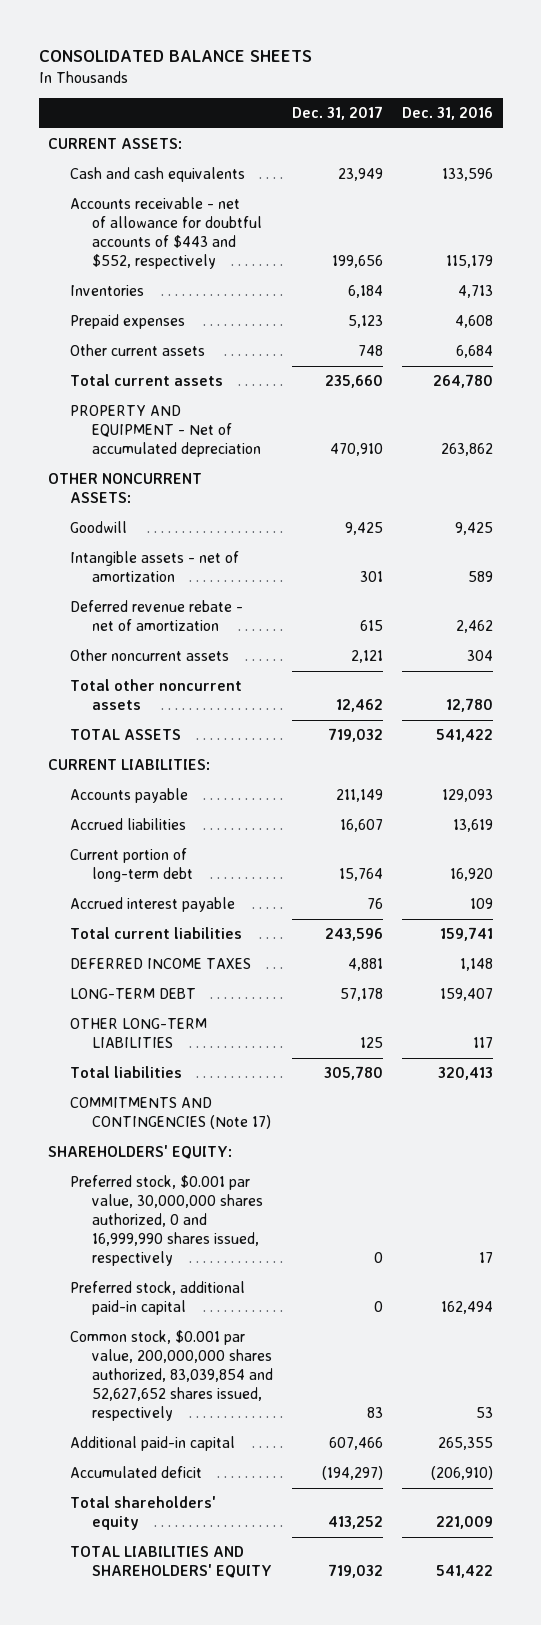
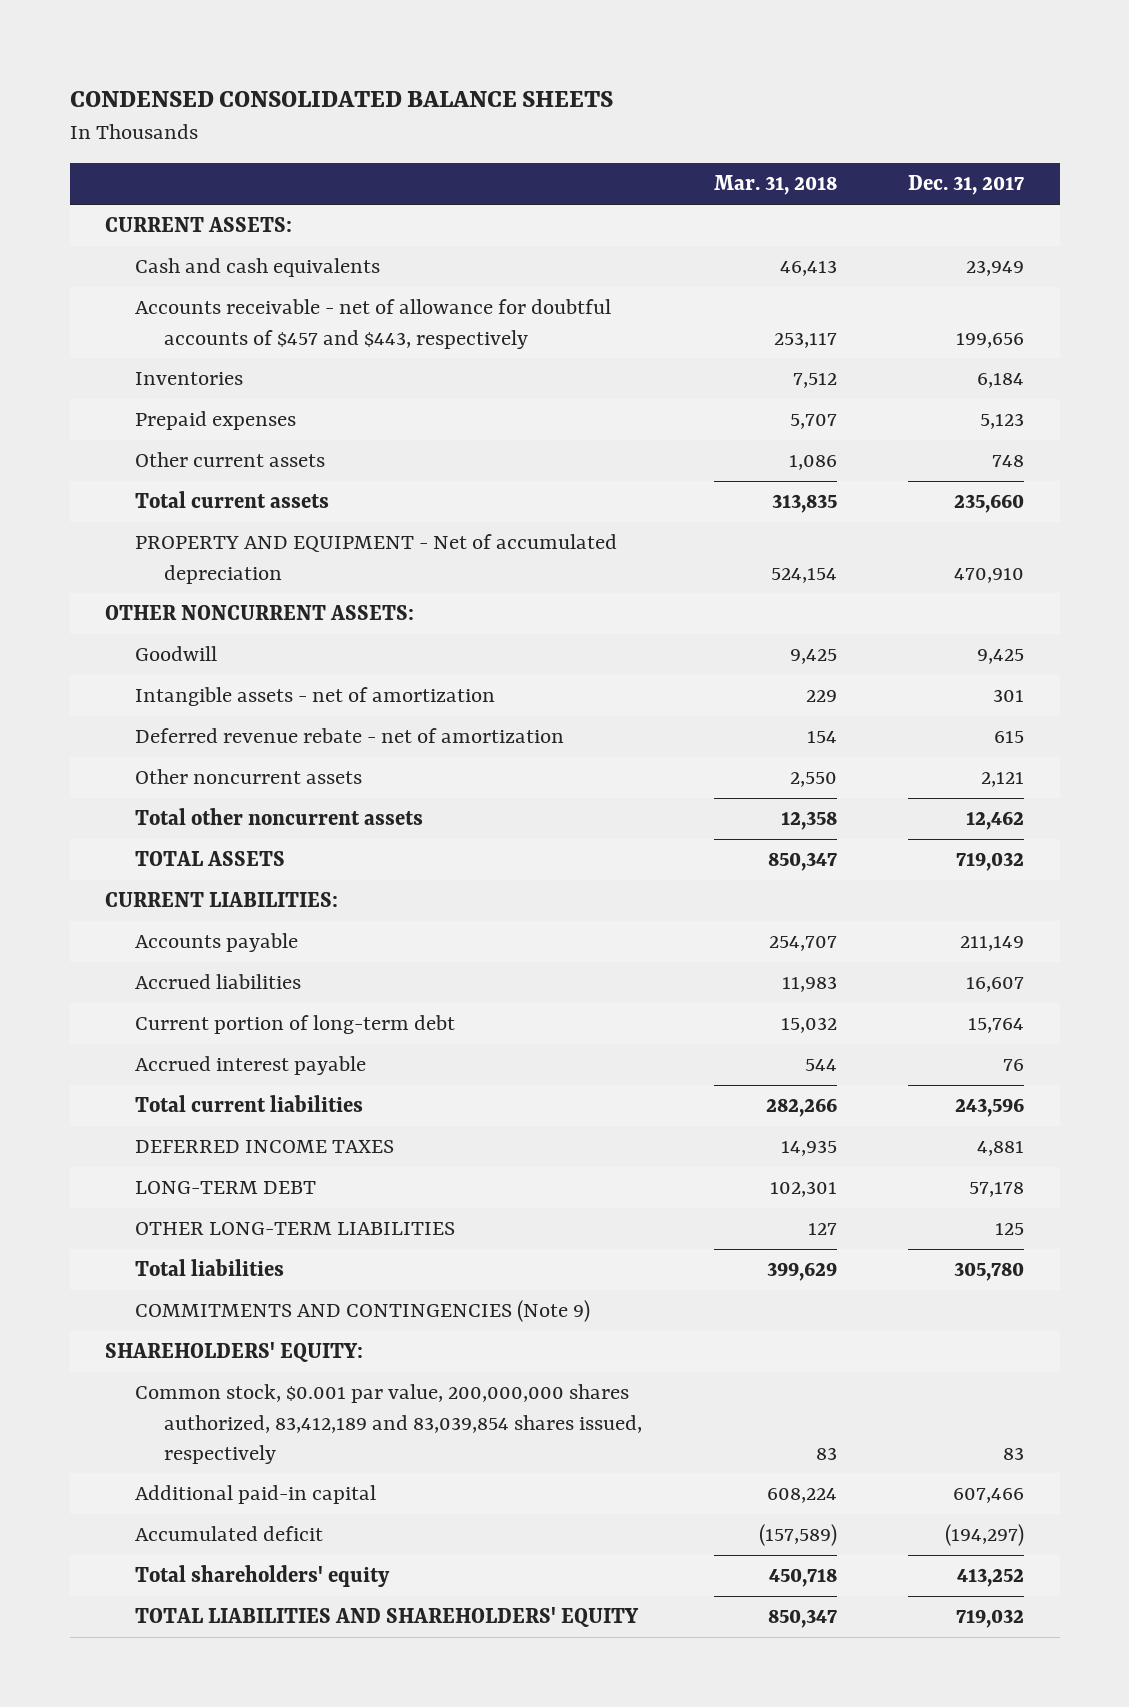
- CONSOLIDATED BALANCE SHEETS
+ CONDENSED CONSOLIDATED BALANCE SHEETS
- | Dec. 31, 2017 | Dec. 31, 2016
+ | Mar. 31, 2018 | Dec. 31, 2017
- Accounts receivable - net of allowance for doubtful accounts of $443 and $552, respectively | 199,656 | 115,179
+ Accounts receivable - net of allowance for doubtful accounts of $457 and $443, respectively | 253,117 | 199,656
- COMMITMENTS AND CONTINGENCIES (Note 17)
+ COMMITMENTS AND CONTINGENCIES (Note 9)
- Preferred stock, $0.001 par value, 30,000,000 shares authorized, 0 and 16,999,990 shares issued, respectively | 0 | 17
- Preferred stock, additional paid-in capital | 0 | 162,494
- Common stock, $0.001 par value, 200,000,000 shares authorized, 83,039,854 and 52,627,652 shares issued, respectively | 83 | 53
+ Common stock, $0.001 par value, 200,000,000 shares authorized, 83,412,189 and 83,039,854 shares issued, respectively | 83 | 83

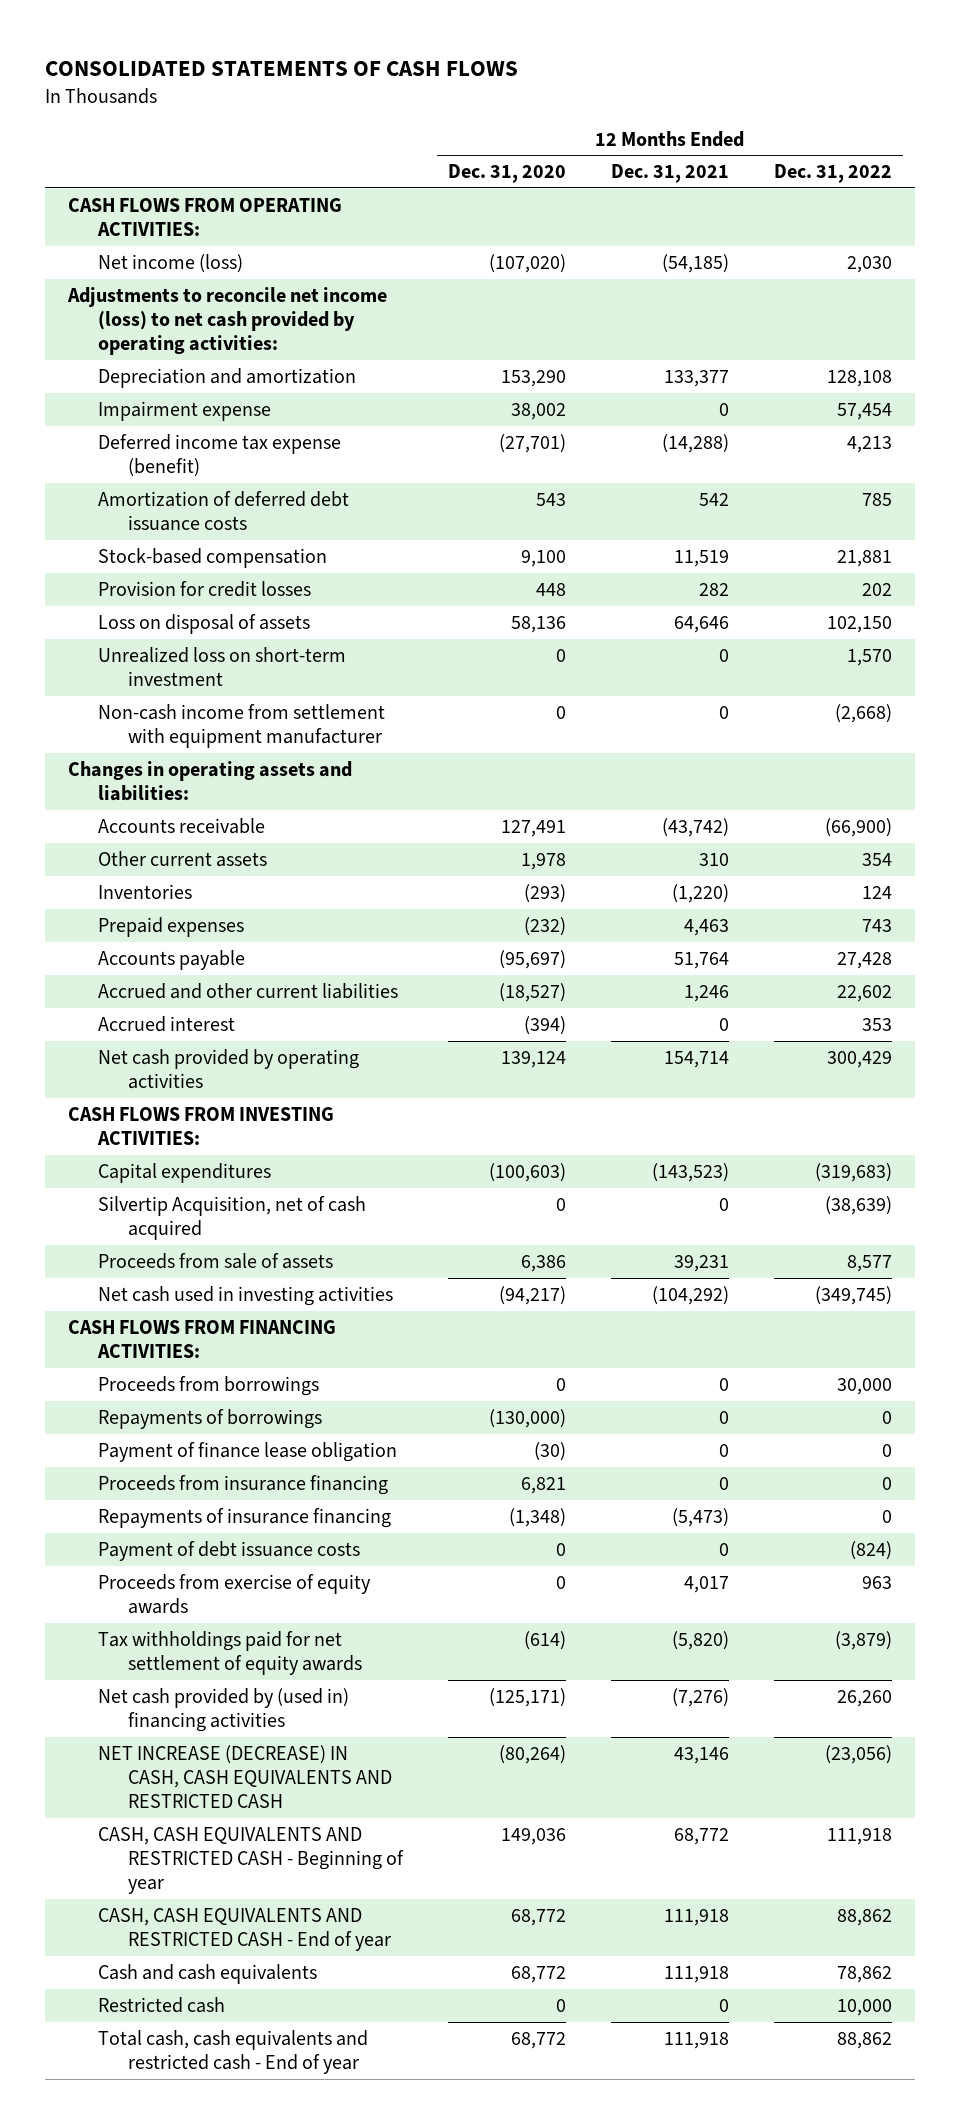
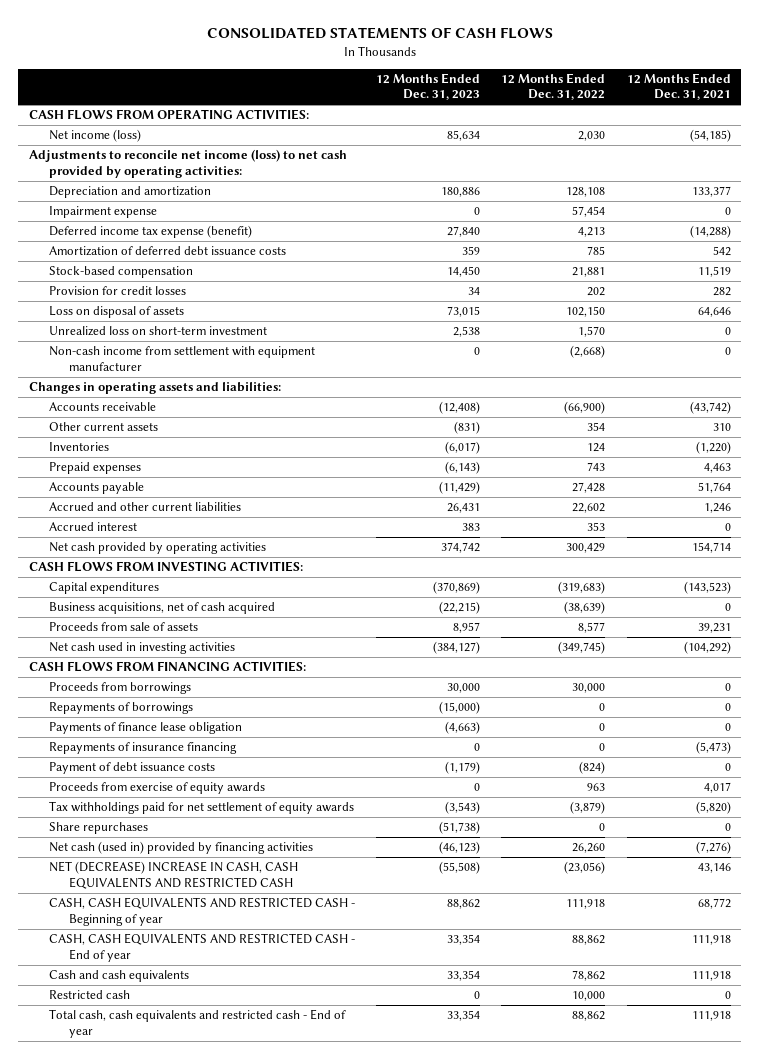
- | 12 Months Ended Dec. 31, 2020 | 12 Months Ended Dec. 31, 2021 | 12 Months Ended Dec. 31, 2022
+ | 12 Months Ended Dec. 31, 2023 | 12 Months Ended Dec. 31, 2022 | 12 Months Ended Dec. 31, 2021
- Silvertip Acquisition, net of cash acquired | 0 | 0 | (38,639)
+ Business acquisitions, net of cash acquired | (22,215) | (38,639) | 0
- Payment of finance lease obligation | (30) | 0 | 0
- Proceeds from insurance financing | 6,821 | 0 | 0
+ Payments of finance lease obligation | (4,663) | 0 | 0
- Net cash provided by (used in) financing activities | (125,171) | (7,276) | 26,260
- NET INCREASE (DECREASE) IN CASH, CASH EQUIVALENTS AND RESTRICTED CASH | (80,264) | 43,146 | (23,056)
+ Share repurchases | (51,738) | 0 | 0
+ Net cash (used in) provided by financing activities | (46,123) | 26,260 | (7,276)
+ NET (DECREASE) INCREASE IN CASH, CASH EQUIVALENTS AND RESTRICTED CASH | (55,508) | (23,056) | 43,146

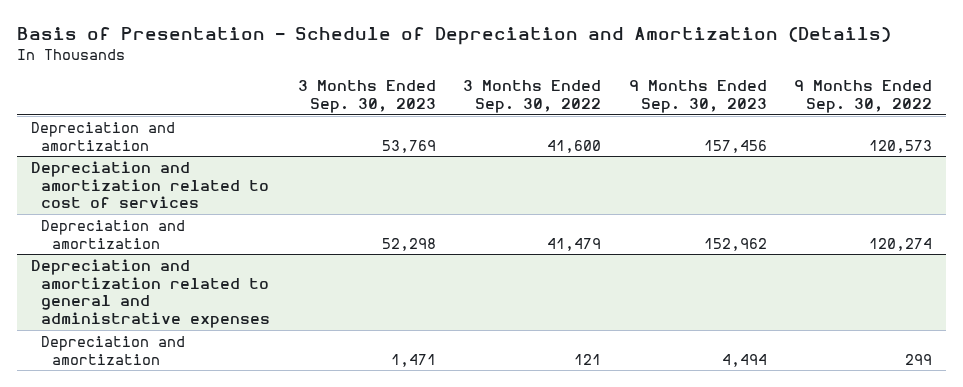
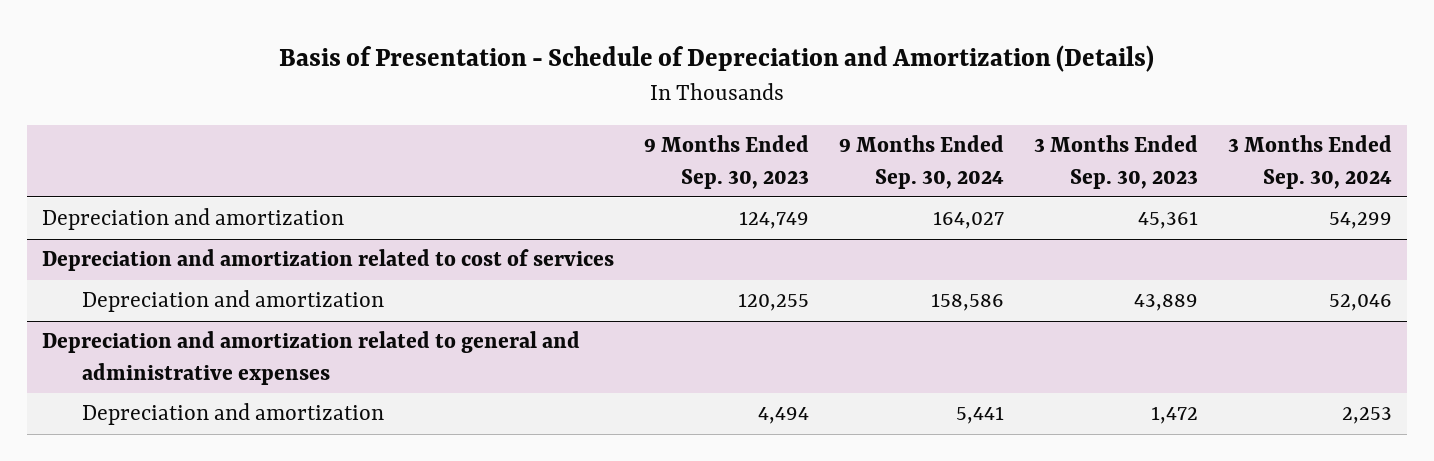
- | 3 Months Ended Sep. 30, 2023 | 3 Months Ended Sep. 30, 2022 | 9 Months Ended Sep. 30, 2023 | 9 Months Ended Sep. 30, 2022
+ | 9 Months Ended Sep. 30, 2023 | 9 Months Ended Sep. 30, 2024 | 3 Months Ended Sep. 30, 2023 | 3 Months Ended Sep. 30, 2024
- Depreciation and amortization | 53,769 | 41,600 | 157,456 | 120,573
+ Depreciation and amortization | 124,749 | 164,027 | 45,361 | 54,299
@ Depreciation and amortization related to cost of services
- Depreciation and amortization | 52,298 | 41,479 | 152,962 | 120,274
+ Depreciation and amortization | 120,255 | 158,586 | 43,889 | 52,046
@ Depreciation and amortization related to general and administrative expenses
- Depreciation and amortization | 1,471 | 121 | 4,494 | 299
+ Depreciation and amortization | 4,494 | 5,441 | 1,472 | 2,253

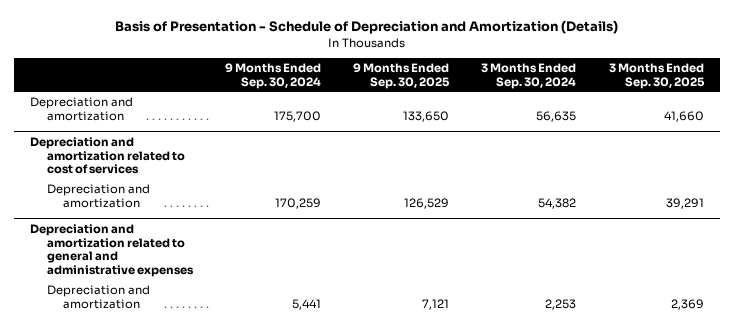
- | 9 Months Ended Sep. 30, 2023 | 9 Months Ended Sep. 30, 2024 | 3 Months Ended Sep. 30, 2023 | 3 Months Ended Sep. 30, 2024
+ | 9 Months Ended Sep. 30, 2024 | 9 Months Ended Sep. 30, 2025 | 3 Months Ended Sep. 30, 2024 | 3 Months Ended Sep. 30, 2025
- Depreciation and amortization | 124,749 | 164,027 | 45,361 | 54,299
+ Depreciation and amortization | 175,700 | 133,650 | 56,635 | 41,660
@ Depreciation and amortization related to cost of services
- Depreciation and amortization | 120,255 | 158,586 | 43,889 | 52,046
+ Depreciation and amortization | 170,259 | 126,529 | 54,382 | 39,291

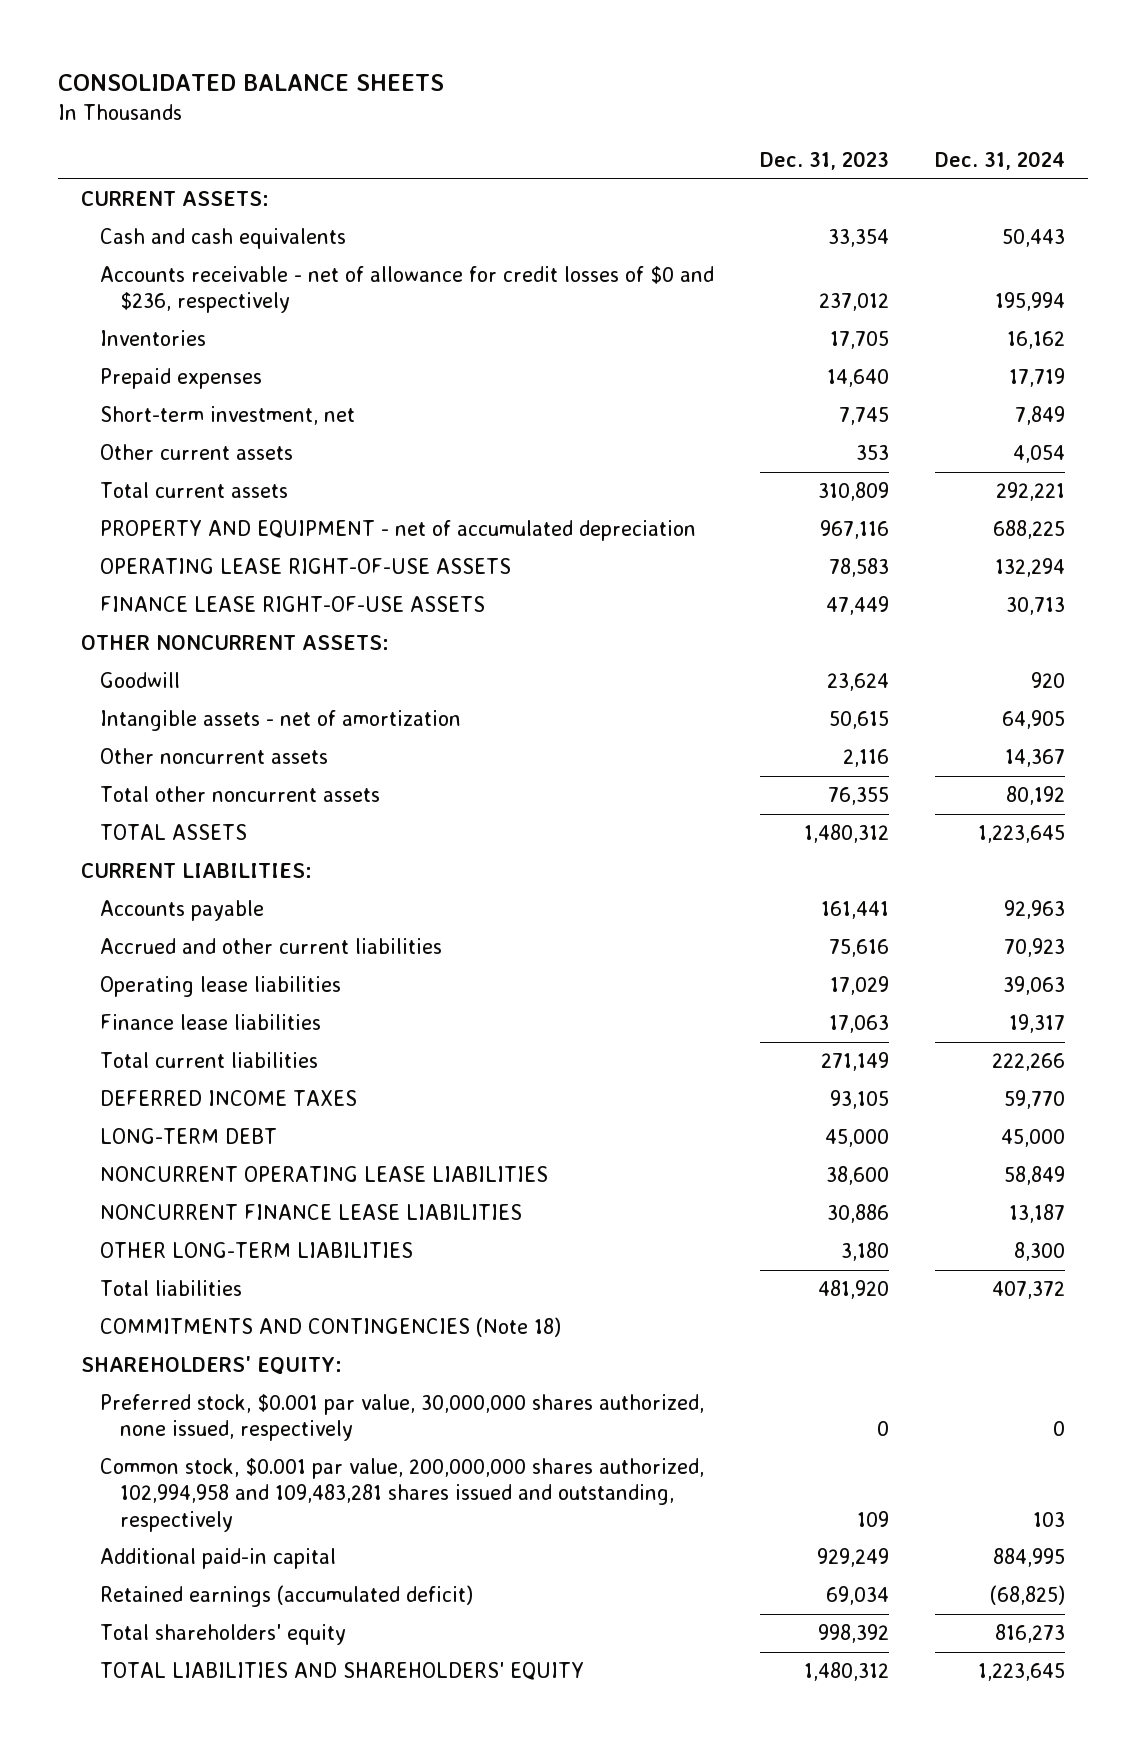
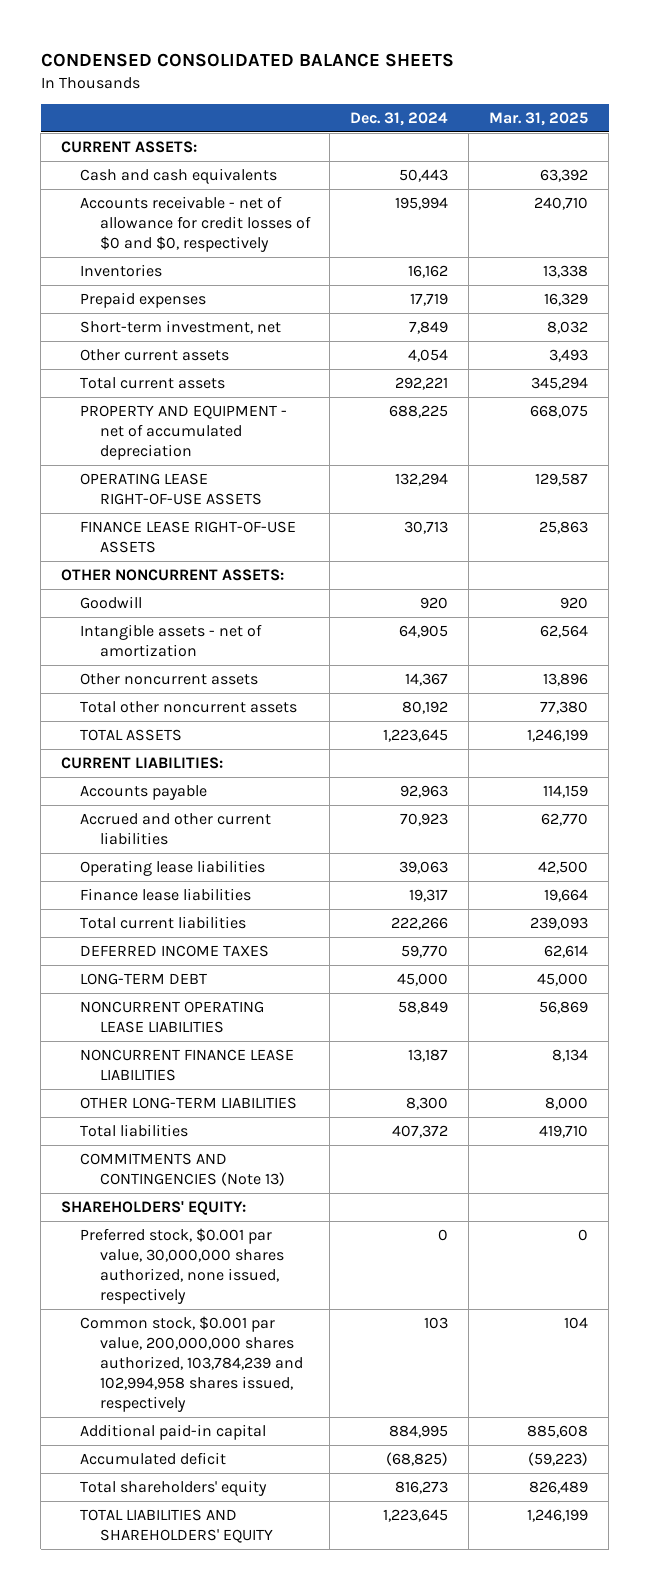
- CONSOLIDATED BALANCE SHEETS
+ CONDENSED CONSOLIDATED BALANCE SHEETS
- | Dec. 31, 2023 | Dec. 31, 2024
+ | Dec. 31, 2024 | Mar. 31, 2025
- Accounts receivable - net of allowance for credit losses of $0 and $236, respectively | 237,012 | 195,994
+ Accounts receivable - net of allowance for credit losses of $0 and $0, respectively | 195,994 | 240,710
- COMMITMENTS AND CONTINGENCIES (Note 18)
+ COMMITMENTS AND CONTINGENCIES (Note 13)
- Common stock, $0.001 par value, 200,000,000 shares authorized, 102,994,958 and 109,483,281 shares issued and outstanding, respectively | 109 | 103
+ Common stock, $0.001 par value, 200,000,000 shares authorized, 103,784,239 and 102,994,958 shares issued, respectively | 103 | 104
- Retained earnings (accumulated deficit) | 69,034 | (68,825)
+ Accumulated deficit | (68,825) | (59,223)

